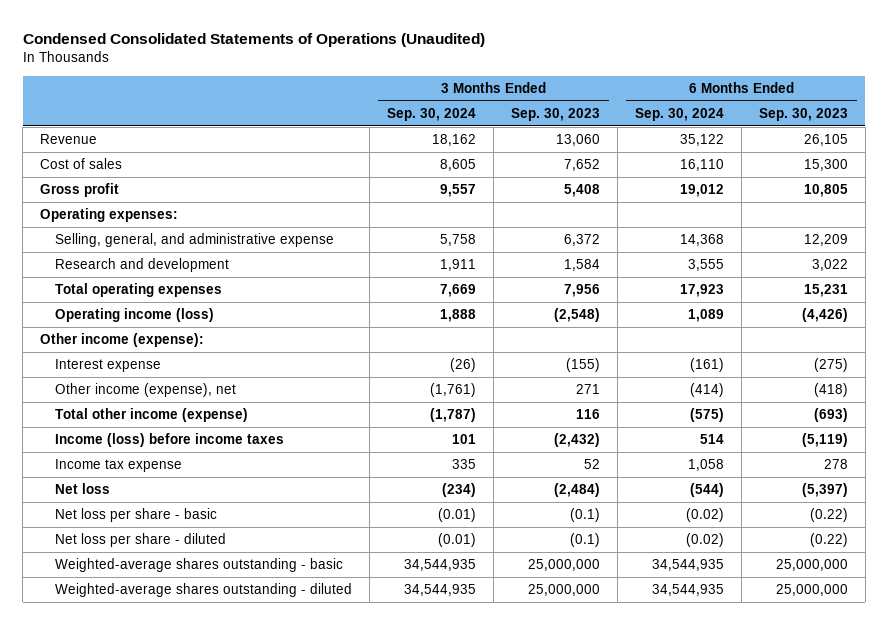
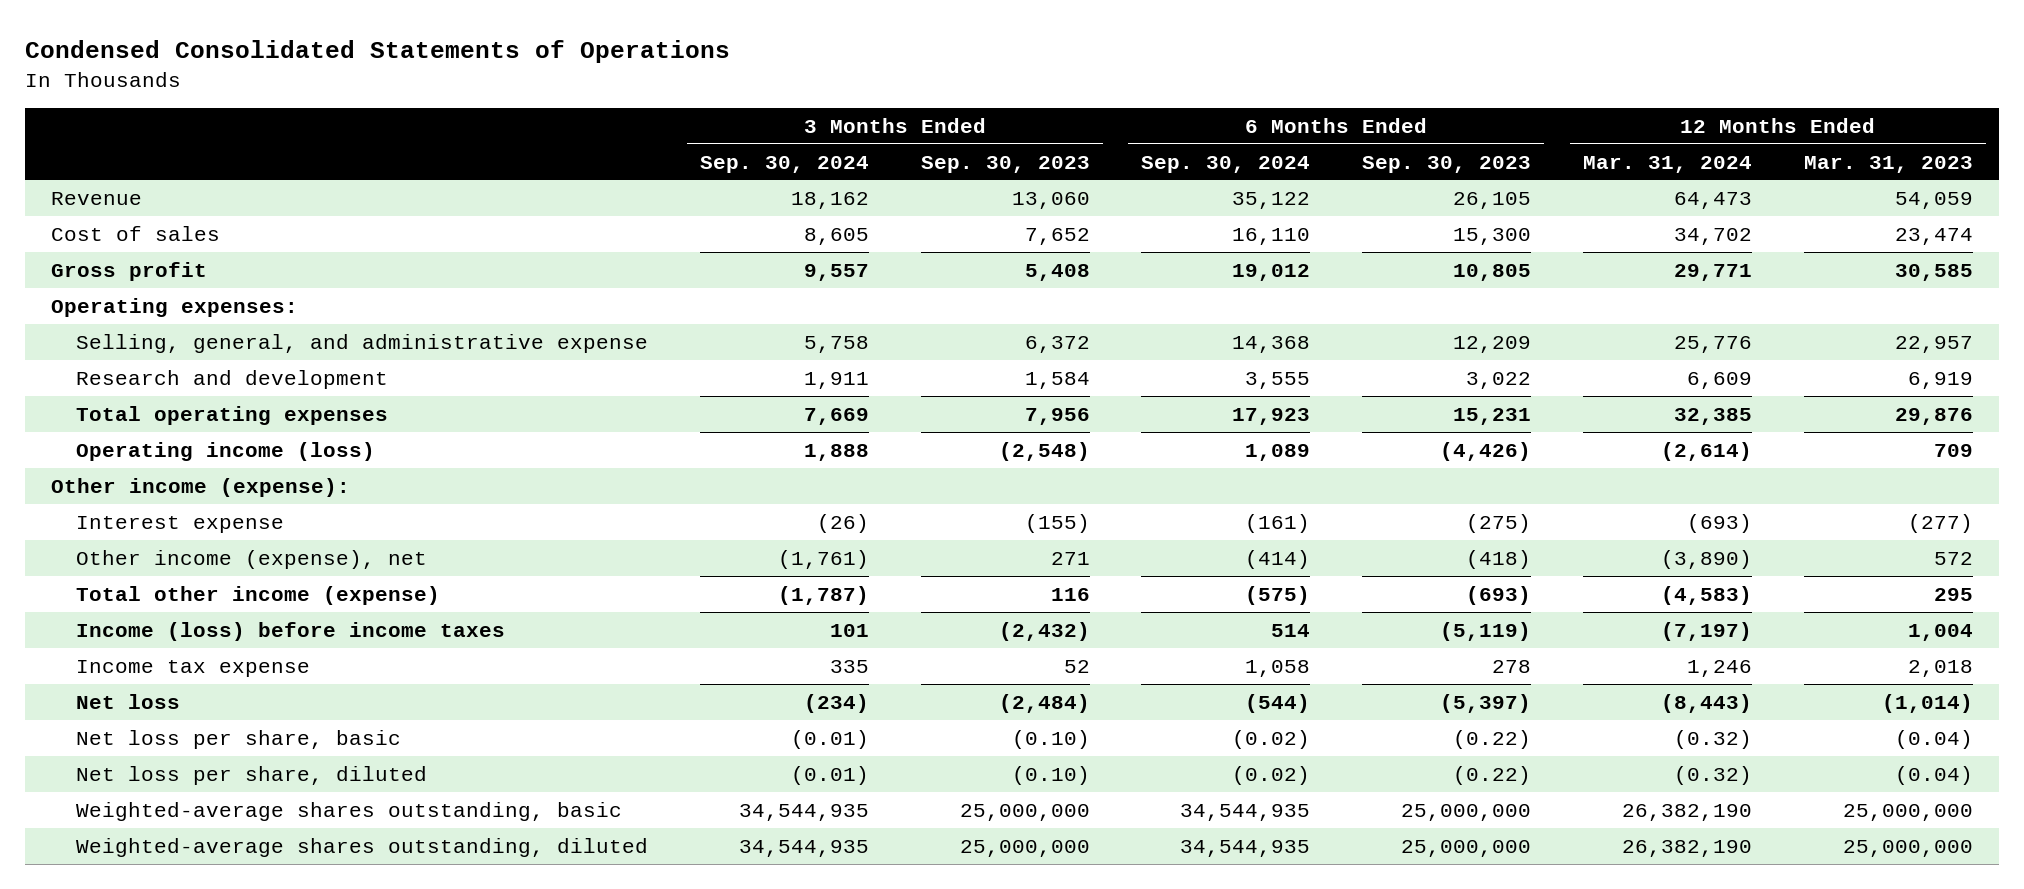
- Condensed Consolidated Statements of Operations (Unaudited)
+ Condensed Consolidated Statements of Operations
- | 3 Months Ended Sep. 30, 2024 | 3 Months Ended Sep. 30, 2023 | 6 Months Ended Sep. 30, 2024 | 6 Months Ended Sep. 30, 2023
+ | 3 Months Ended Sep. 30, 2024 | 3 Months Ended Sep. 30, 2023 | 6 Months Ended Sep. 30, 2024 | 6 Months Ended Sep. 30, 2023 | 12 Months Ended Mar. 31, 2024 | 12 Months Ended Mar. 31, 2023
- Net loss per share - basic | (0.01) | (0.1) | (0.02) | (0.22)
- Net loss per share - diluted | (0.01) | (0.1) | (0.02) | (0.22)
- Weighted-average shares outstanding - basic | 34,544,935 | 25,000,000 | 34,544,935 | 25,000,000
- Weighted-average shares outstanding - diluted | 34,544,935 | 25,000,000 | 34,544,935 | 25,000,000
+ Net loss per share, basic | (0.01) | (0.10) | (0.02) | (0.22) | (0.32) | (0.04)
+ Net loss per share, diluted | (0.01) | (0.10) | (0.02) | (0.22) | (0.32) | (0.04)
+ Weighted-average shares outstanding, basic | 34,544,935 | 25,000,000 | 34,544,935 | 25,000,000 | 26,382,190 | 25,000,000
+ Weighted-average shares outstanding, diluted | 34,544,935 | 25,000,000 | 34,544,935 | 25,000,000 | 26,382,190 | 25,000,000

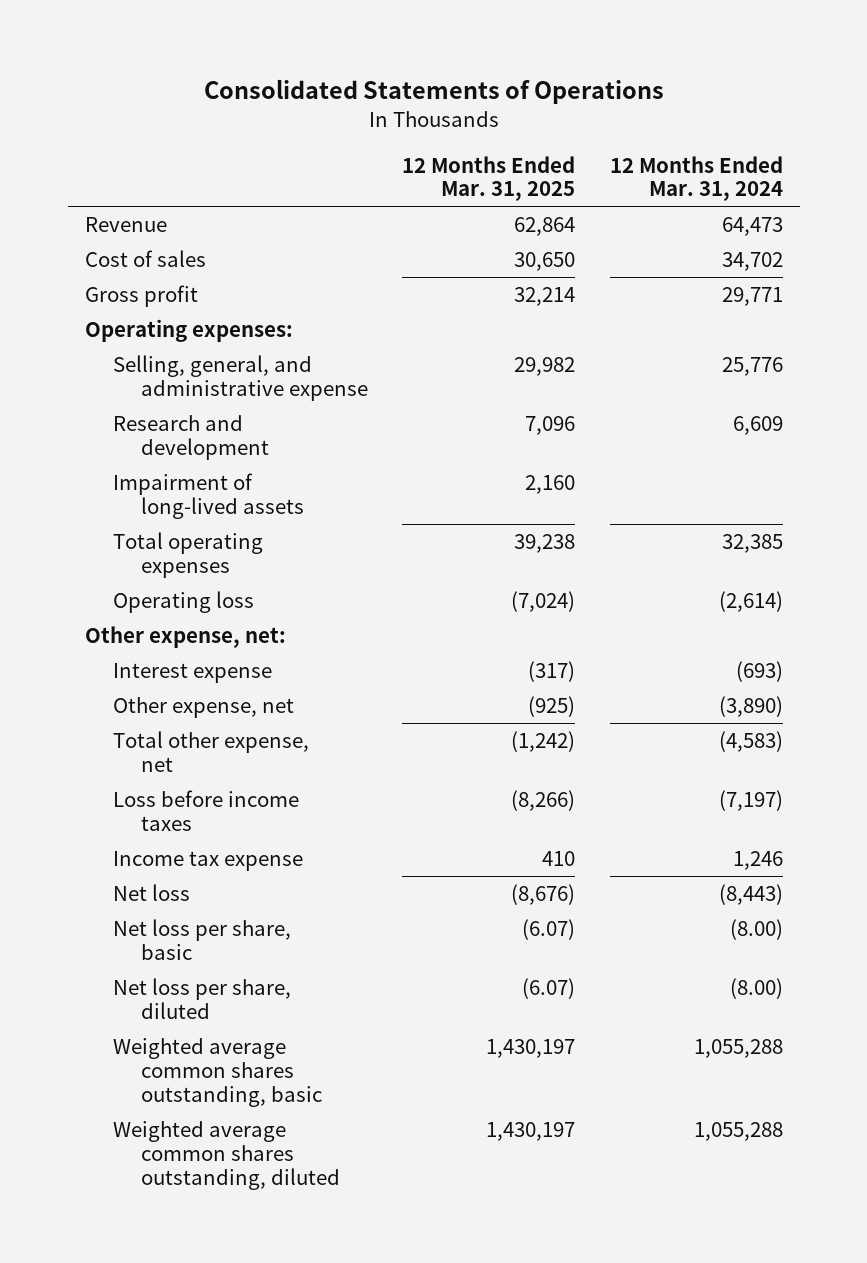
- Condensed Consolidated Statements of Operations
+ Consolidated Statements of Operations
- | 3 Months Ended Sep. 30, 2024 | 3 Months Ended Sep. 30, 2023 | 6 Months Ended Sep. 30, 2024 | 6 Months Ended Sep. 30, 2023 | 12 Months Ended Mar. 31, 2024 | 12 Months Ended Mar. 31, 2023
+ | 12 Months Ended Mar. 31, 2025 | 12 Months Ended Mar. 31, 2024
+ Impairment of long-lived assets | 2,160 |
- Operating income (loss) | 1,888 | (2,548) | 1,089 | (4,426) | (2,614) | 709
- Other income (expense):
+ Operating loss | (7,024) | (2,614)
+ Other expense, net:
- Other income (expense), net | (1,761) | 271 | (414) | (418) | (3,890) | 572
- Total other income (expense) | (1,787) | 116 | (575) | (693) | (4,583) | 295
- Income (loss) before income taxes | 101 | (2,432) | 514 | (5,119) | (7,197) | 1,004
+ Other expense, net | (925) | (3,890)
+ Total other expense, net | (1,242) | (4,583)
+ Loss before income taxes | (8,266) | (7,197)
- Net loss per share, basic | (0.01) | (0.10) | (0.02) | (0.22) | (0.32) | (0.04)
- Net loss per share, diluted | (0.01) | (0.10) | (0.02) | (0.22) | (0.32) | (0.04)
- Weighted-average shares outstanding, basic | 34,544,935 | 25,000,000 | 34,544,935 | 25,000,000 | 26,382,190 | 25,000,000
- Weighted-average shares outstanding, diluted | 34,544,935 | 25,000,000 | 34,544,935 | 25,000,000 | 26,382,190 | 25,000,000
+ Net loss per share, basic | (6.07) | (8.00)
+ Net loss per share, diluted | (6.07) | (8.00)
+ Weighted average common shares outstanding, basic | 1,430,197 | 1,055,288
+ Weighted average common shares outstanding, diluted | 1,430,197 | 1,055,288

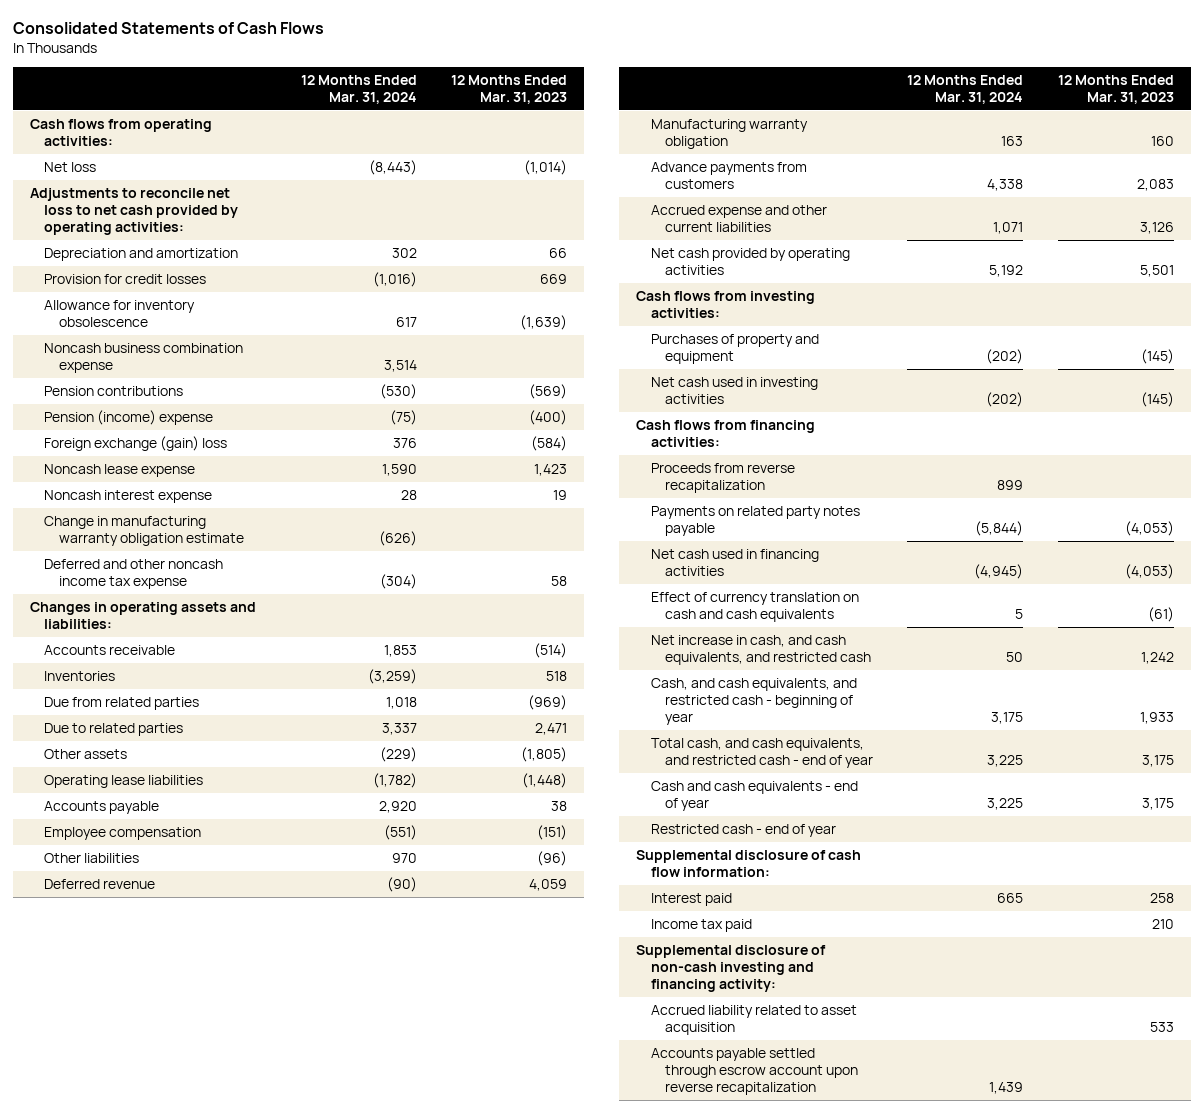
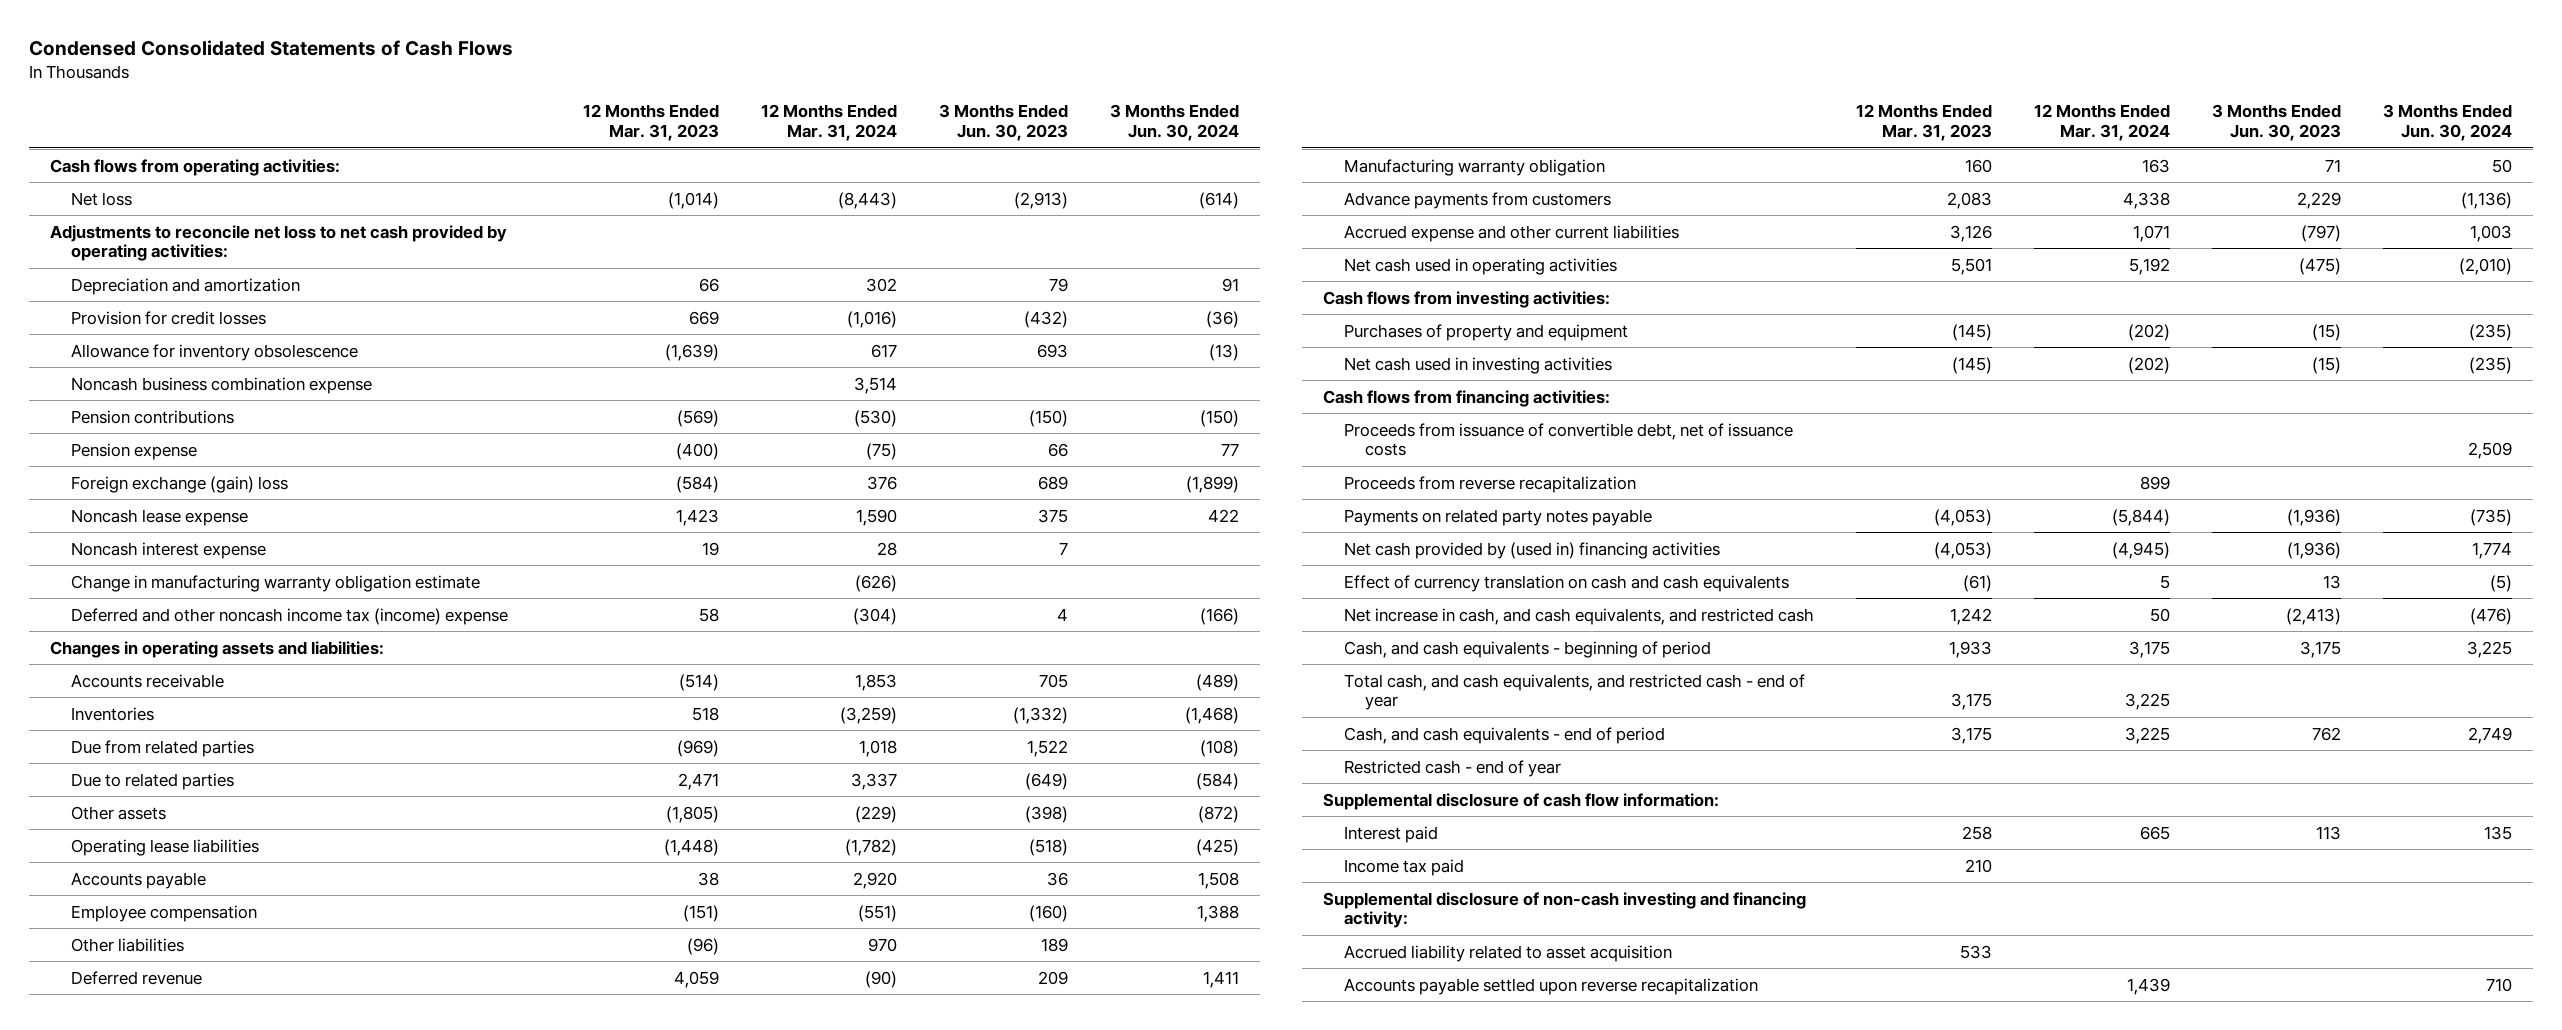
- Consolidated Statements of Cash Flows
+ Condensed Consolidated Statements of Cash Flows
- | 12 Months Ended Mar. 31, 2024 | 12 Months Ended Mar. 31, 2023
+ | 12 Months Ended Mar. 31, 2023 | 12 Months Ended Mar. 31, 2024 | 3 Months Ended Jun. 30, 2023 | 3 Months Ended Jun. 30, 2024
- Pension (income) expense | (75) | (400)
+ Pension expense | (400) | (75) | 66 | 77
- Deferred and other noncash income tax expense | (304) | 58
+ Deferred and other noncash income tax (income) expense | 58 | (304) | 4 | (166)
- Net cash provided by operating activities | 5,192 | 5,501
+ Net cash used in operating activities | 5,501 | 5,192 | (475) | (2,010)
+ Proceeds from issuance of convertible debt, net of issuance costs | | | | 2,509
- Net cash used in financing activities | (4,945) | (4,053)
+ Net cash provided by (used in) financing activities | (4,053) | (4,945) | (1,936) | 1,774
- Cash, and cash equivalents, and restricted cash - beginning of year | 3,175 | 1,933
+ Cash, and cash equivalents - beginning of period | 1,933 | 3,175 | 3,175 | 3,225
- Cash and cash equivalents - end of year | 3,225 | 3,175
+ Cash, and cash equivalents - end of period | 3,175 | 3,225 | 762 | 2,749
- Accounts payable settled through escrow account upon reverse recapitalization | 1,439 |
+ Accounts payable settled upon reverse recapitalization | | 1,439 | | 710

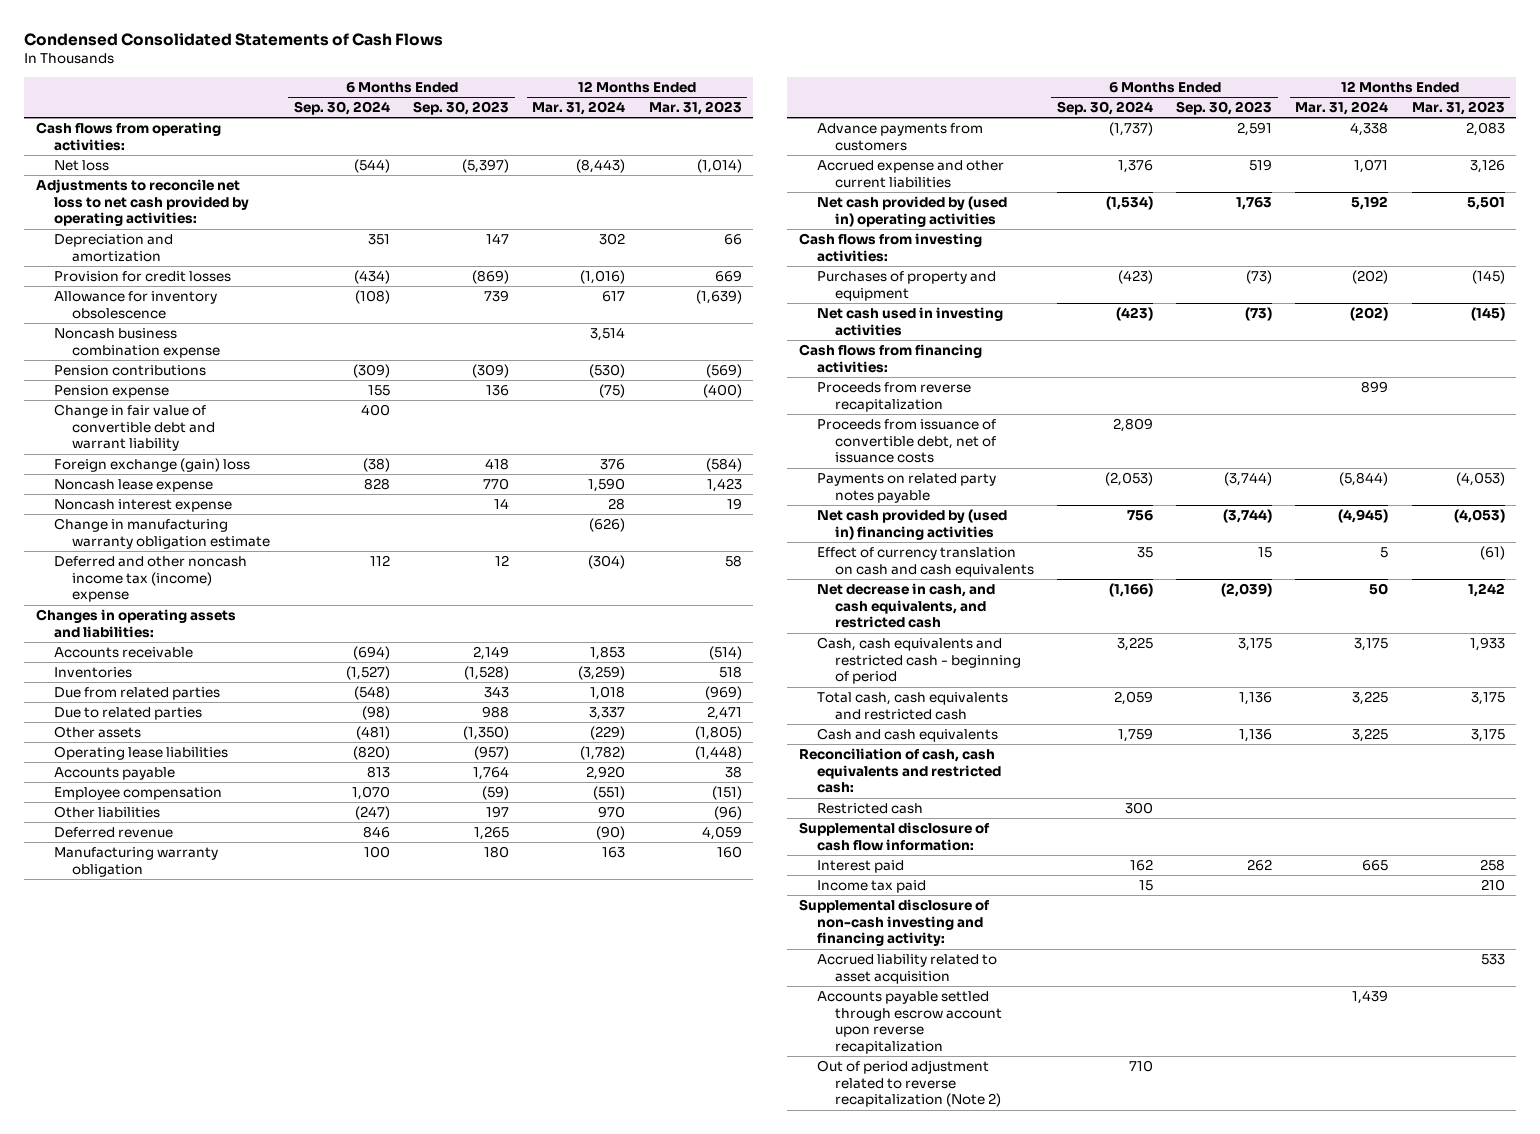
- | 12 Months Ended Mar. 31, 2023 | 12 Months Ended Mar. 31, 2024 | 3 Months Ended Jun. 30, 2023 | 3 Months Ended Jun. 30, 2024
+ | 6 Months Ended Sep. 30, 2024 | 6 Months Ended Sep. 30, 2023 | 12 Months Ended Mar. 31, 2024 | 12 Months Ended Mar. 31, 2023
+ Change in fair value of convertible debt and warrant liability | 400 | | |
- Net cash used in operating activities | 5,501 | 5,192 | (475) | (2,010)
+ Net cash provided by (used in) operating activities | (1,534) | 1,763 | 5,192 | 5,501
moved down: Proceeds from issuance of convertible debt, net of issuance costs | 2,809 | | |
- Net increase in cash, and cash equivalents, and restricted cash | 1,242 | 50 | (2,413) | (476)
- Cash, and cash equivalents - beginning of period | 1,933 | 3,175 | 3,175 | 3,225
- Total cash, and cash equivalents, and restricted cash - end of year | 3,175 | 3,225 | |
- Cash, and cash equivalents - end of period | 3,175 | 3,225 | 762 | 2,749
- Restricted cash - end of year
+ Net decrease in cash, and cash equivalents, and restricted cash | (1,166) | (2,039) | 50 | 1,242
+ Cash, cash equivalents and restricted cash - beginning of period | 3,225 | 3,175 | 3,175 | 1,933
+ Total cash, cash equivalents and restricted cash | 2,059 | 1,136 | 3,225 | 3,175
+ Cash and cash equivalents | 1,759 | 1,136 | 3,225 | 3,175
+ Reconciliation of cash, cash equivalents and restricted cash:
+ Restricted cash | 300 | | |
- Accounts payable settled upon reverse recapitalization | | 1,439 | | 710
+ Accounts payable settled through escrow account upon reverse recapitalization | | | 1,439 |
+ Out of period adjustment related to reverse recapitalization (Note 2) | 710 | | |

